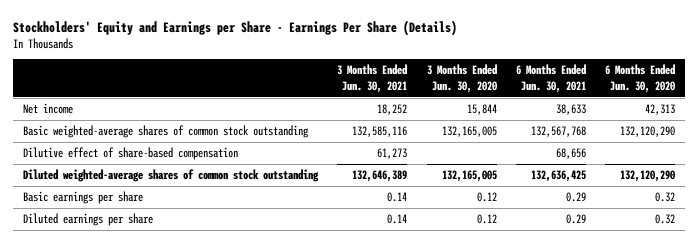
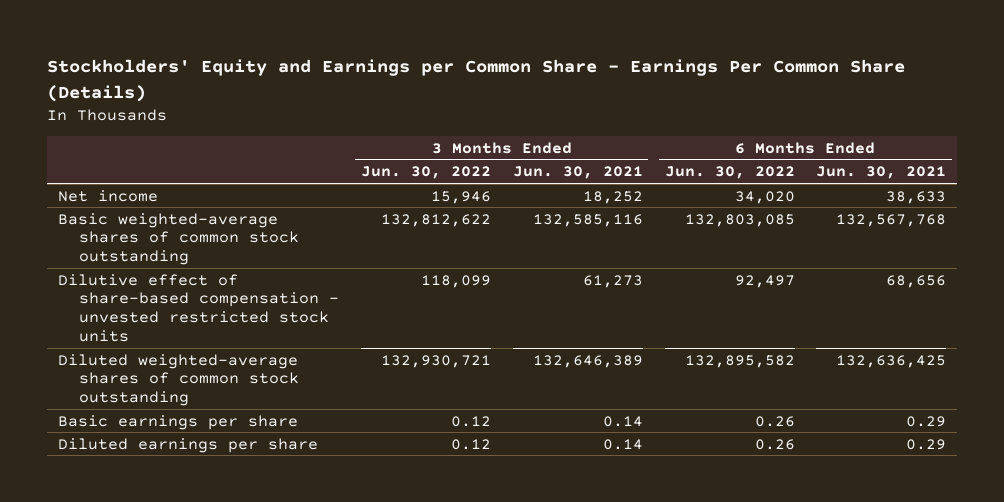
- Stockholders' Equity and Earnings per Share - Earnings Per Share (Details)
+ Stockholders' Equity and Earnings per Common Share - Earnings Per Common Share (Details)
- | 3 Months Ended Jun. 30, 2021 | 3 Months Ended Jun. 30, 2020 | 6 Months Ended Jun. 30, 2021 | 6 Months Ended Jun. 30, 2020
+ | 3 Months Ended Jun. 30, 2022 | 3 Months Ended Jun. 30, 2021 | 6 Months Ended Jun. 30, 2022 | 6 Months Ended Jun. 30, 2021
- Dilutive effect of share-based compensation | 61,273 | | 68,656 |
+ Dilutive effect of share-based compensation - unvested restricted stock units | 118,099 | 61,273 | 92,497 | 68,656

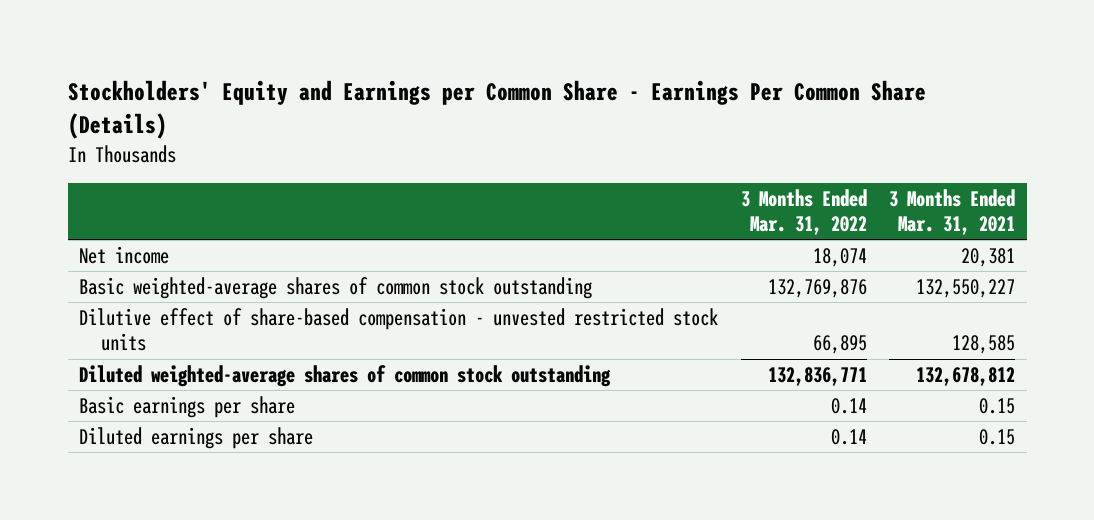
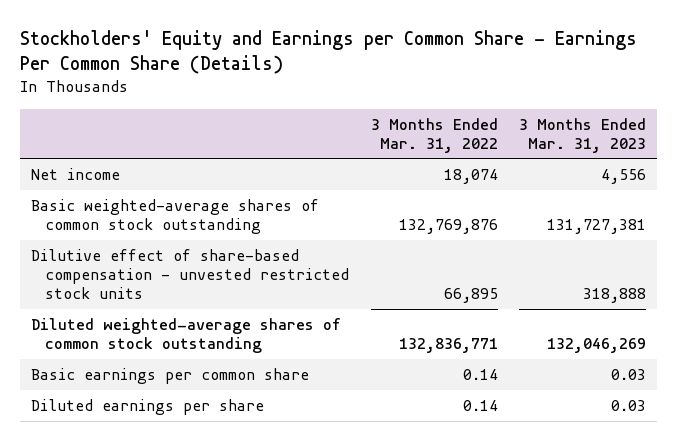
- | 3 Months Ended Mar. 31, 2022 | 3 Months Ended Mar. 31, 2021
+ | 3 Months Ended Mar. 31, 2022 | 3 Months Ended Mar. 31, 2023
- Basic earnings per share | 0.14 | 0.15
+ Basic earnings per common share | 0.14 | 0.03

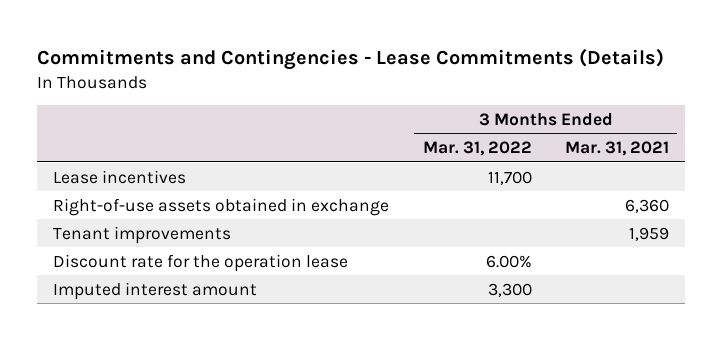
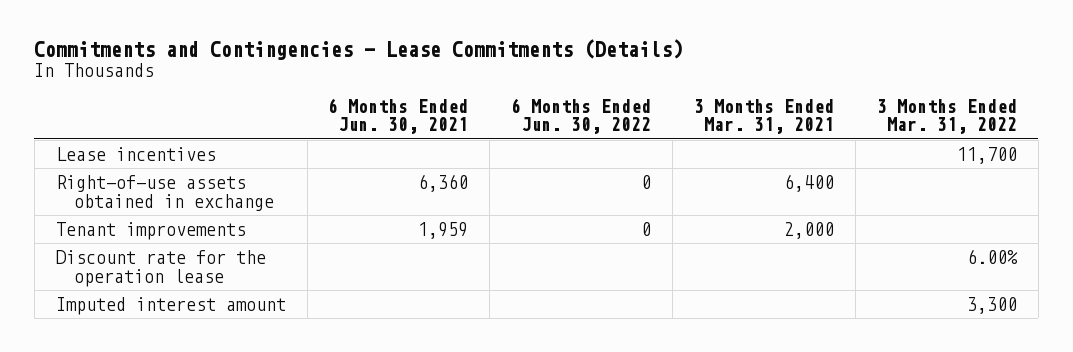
- | 3 Months Ended Mar. 31, 2022 | 3 Months Ended Mar. 31, 2021
+ | 6 Months Ended Jun. 30, 2021 | 6 Months Ended Jun. 30, 2022 | 3 Months Ended Mar. 31, 2021 | 3 Months Ended Mar. 31, 2022
- Right-of-use assets obtained in exchange | | 6,360
- Tenant improvements | | 1,959
+ Right-of-use assets obtained in exchange | 6,360 | 0 | 6,400 |
+ Tenant improvements | 1,959 | 0 | 2,000 |

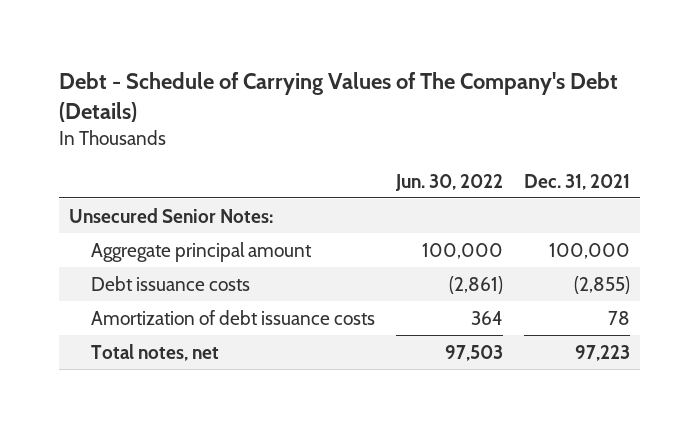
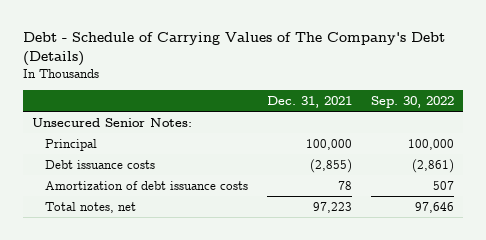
- | Jun. 30, 2022 | Dec. 31, 2021
+ | Dec. 31, 2021 | Sep. 30, 2022
- Aggregate principal amount | 100,000 | 100,000
+ Principal | 100,000 | 100,000

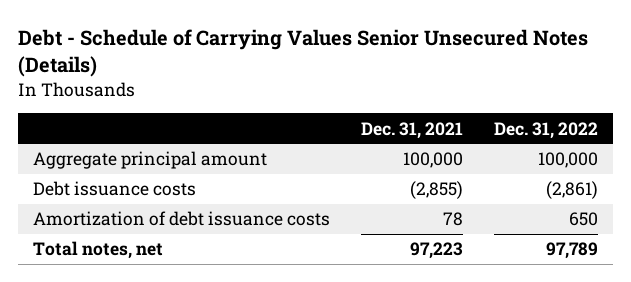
- Debt - Schedule of Carrying Values of The Company's Debt (Details)
+ Debt - Schedule of Carrying Values Senior Unsecured Notes (Details)
- | Dec. 31, 2021 | Sep. 30, 2022
+ | Dec. 31, 2021 | Dec. 31, 2022
- Unsecured Senior Notes:
- Principal | 100,000 | 100,000
+ Aggregate principal amount | 100,000 | 100,000

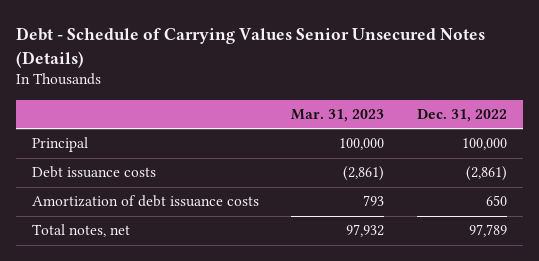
- | Dec. 31, 2021 | Dec. 31, 2022
+ | Mar. 31, 2023 | Dec. 31, 2022
- Aggregate principal amount | 100,000 | 100,000
+ Principal | 100,000 | 100,000

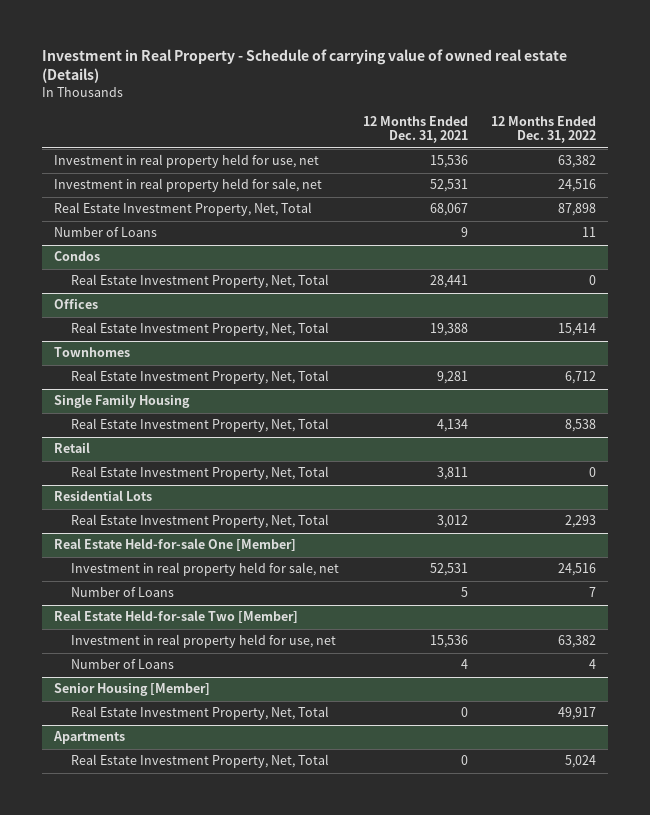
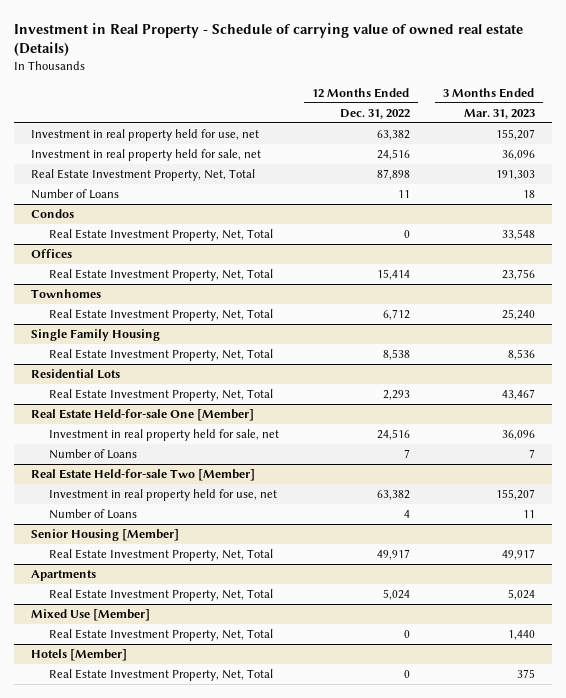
- | 12 Months Ended Dec. 31, 2021 | 12 Months Ended Dec. 31, 2022
+ | 12 Months Ended Dec. 31, 2022 | 3 Months Ended Mar. 31, 2023
- Retail
- Real Estate Investment Property, Net, Total | 3,811 | 0
+ Mixed Use [Member]
+ Real Estate Investment Property, Net, Total | 0 | 1,440
+ Hotels [Member]
+ Real Estate Investment Property, Net, Total | 0 | 375

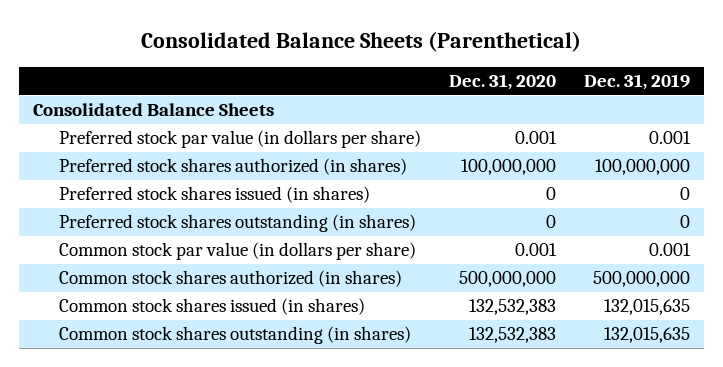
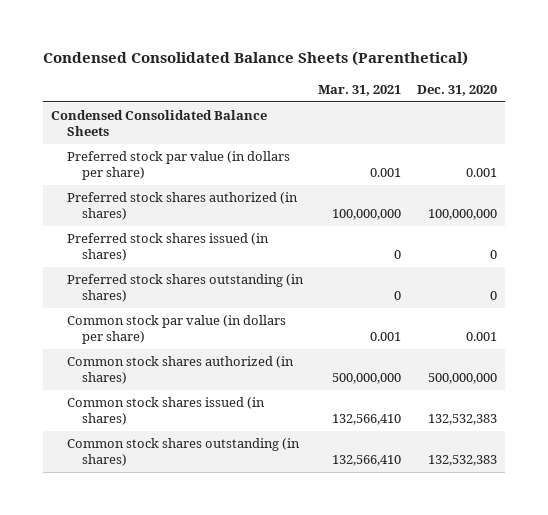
- Consolidated Balance Sheets (Parenthetical)
+ Condensed Consolidated Balance Sheets (Parenthetical)
- | Dec. 31, 2020 | Dec. 31, 2019
+ | Mar. 31, 2021 | Dec. 31, 2020
- Consolidated Balance Sheets
+ Condensed Consolidated Balance Sheets

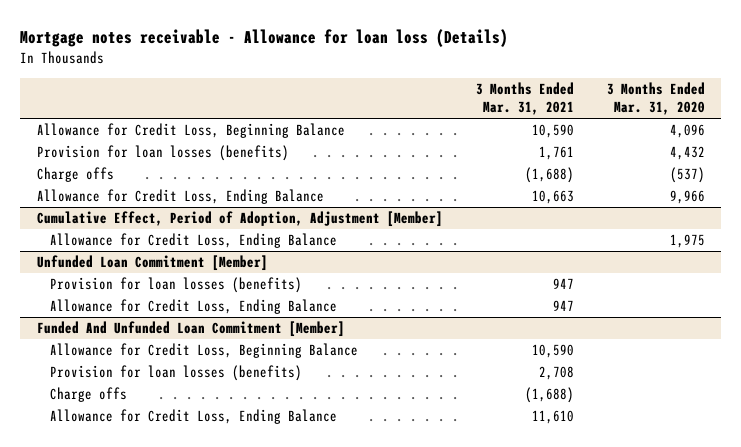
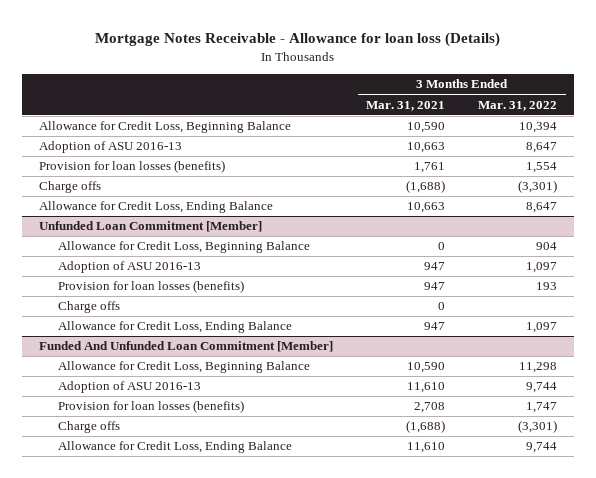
- Mortgage notes receivable - Allowance for loan loss (Details)
+ Mortgage Notes Receivable - Allowance for loan loss (Details)
- | 3 Months Ended Mar. 31, 2021 | 3 Months Ended Mar. 31, 2020
+ | 3 Months Ended Mar. 31, 2021 | 3 Months Ended Mar. 31, 2022
+ Adoption of ASU 2016-13 | 10,663 | 8,647
- Cumulative Effect, Period of Adoption, Adjustment [Member]
- Allowance for Credit Loss, Ending Balance | | 1,975
@ Unfunded Loan Commitment [Member]
+ Allowance for Credit Loss, Beginning Balance | 0 | 904
+ Adoption of ASU 2016-13 | 947 | 1,097
+ Charge offs | 0 |
@ Funded And Unfunded Loan Commitment [Member]
+ Adoption of ASU 2016-13 | 11,610 | 9,744

